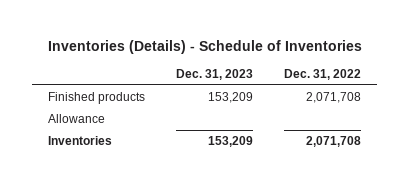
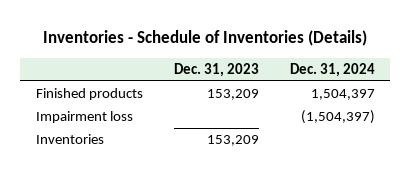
- Inventories (Details) - Schedule of Inventories
+ Inventories - Schedule of Inventories (Details)
- | Dec. 31, 2023 | Dec. 31, 2022
+ | Dec. 31, 2023 | Dec. 31, 2024
- Allowance
+ Impairment loss | | (1,504,397)

